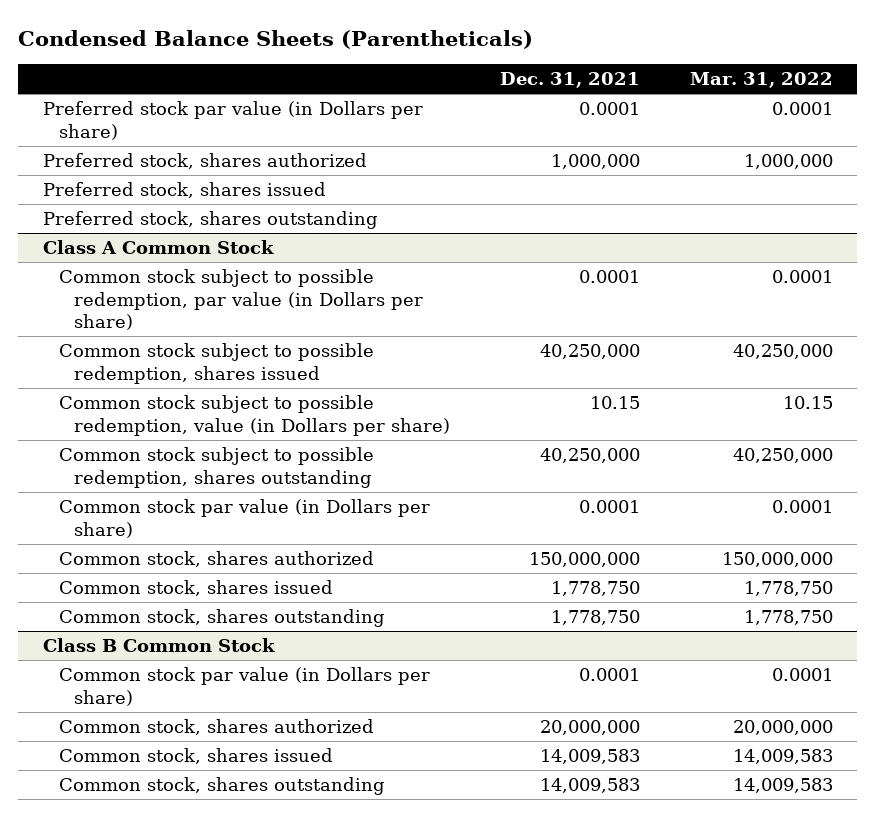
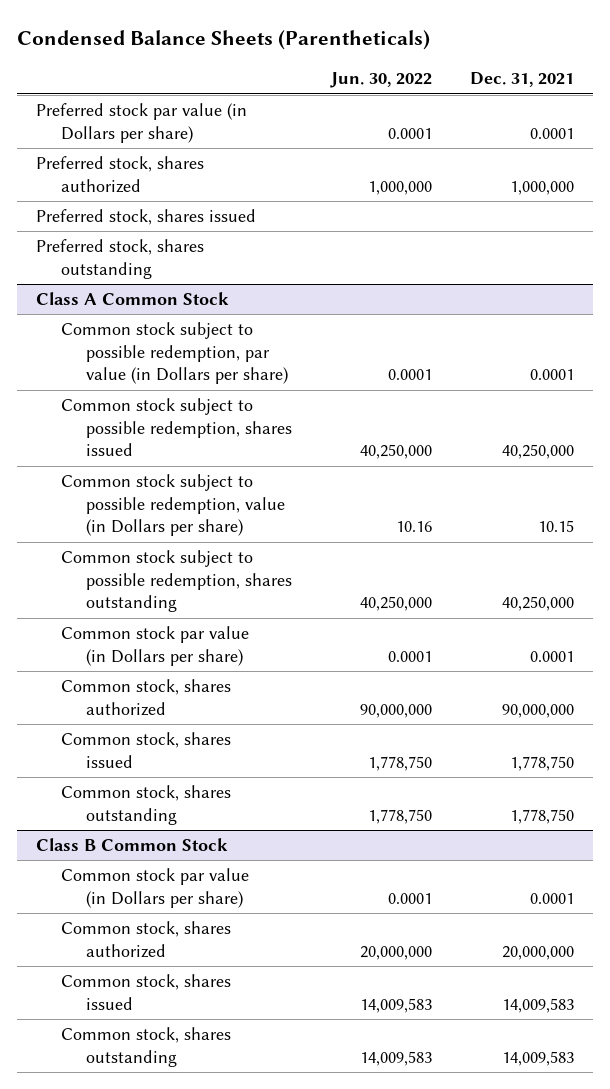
- | Dec. 31, 2021 | Mar. 31, 2022
+ | Jun. 30, 2022 | Dec. 31, 2021
@ Class A Common Stock
- Common stock, shares authorized | 150,000,000 | 150,000,000
+ Common stock, shares authorized | 90,000,000 | 90,000,000

